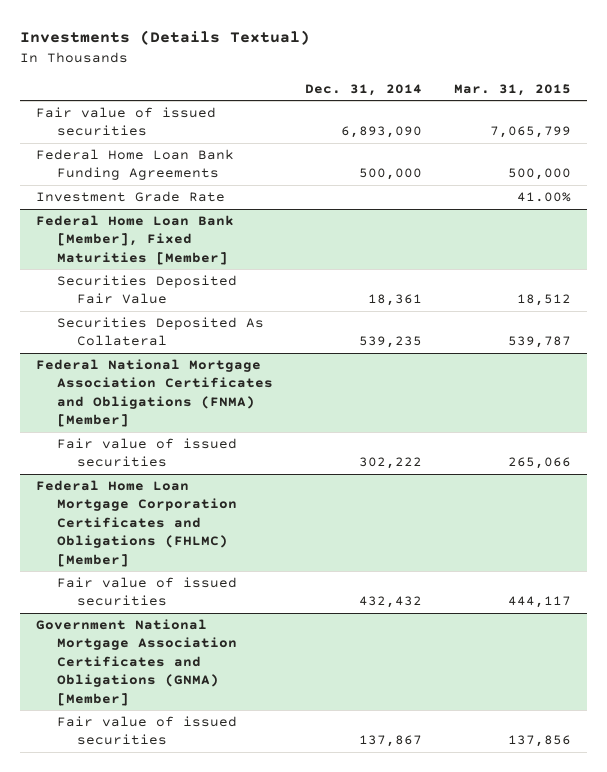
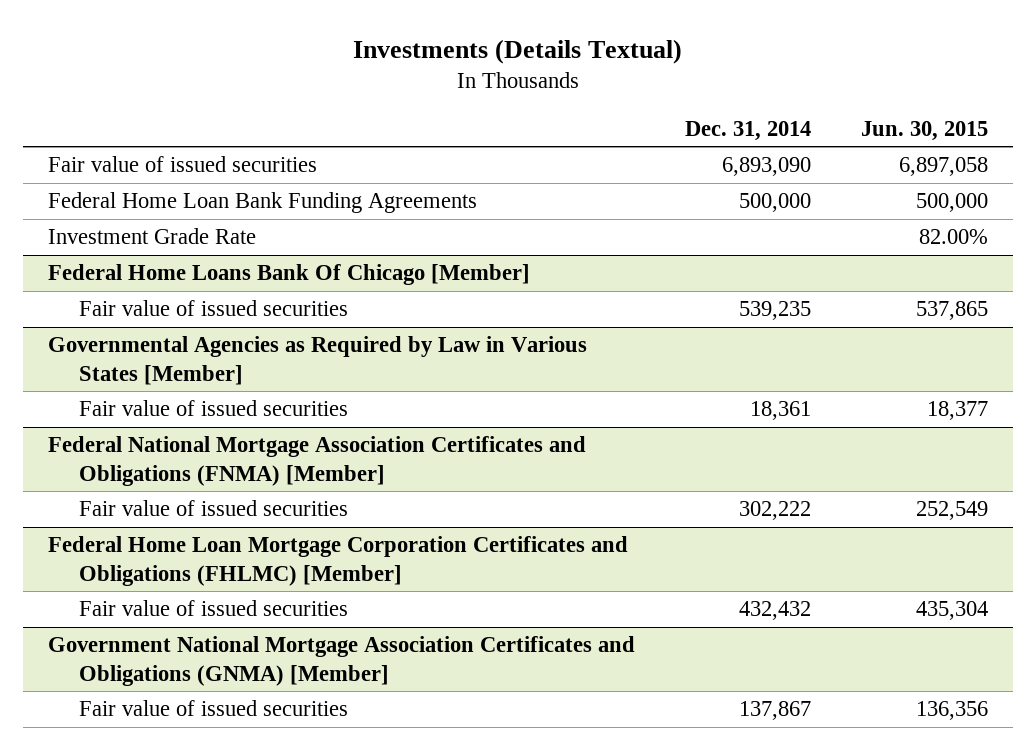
- | Dec. 31, 2014 | Mar. 31, 2015
+ | Dec. 31, 2014 | Jun. 30, 2015
- Federal Home Loan Bank [Member], Fixed Maturities [Member]
- Securities Deposited Fair Value | 18,361 | 18,512
- Securities Deposited As Collateral | 539,235 | 539,787
+ Federal Home Loans Bank Of Chicago [Member]
+ Fair value of issued securities | 539,235 | 537,865
+ Governmental Agencies as Required by Law in Various States [Member]
+ Fair value of issued securities | 18,361 | 18,377

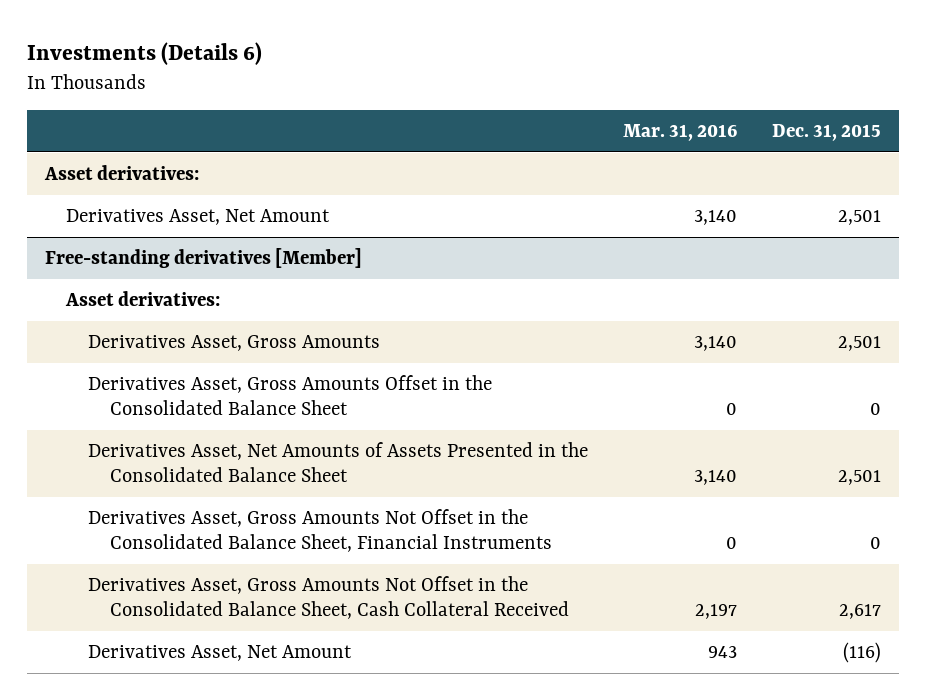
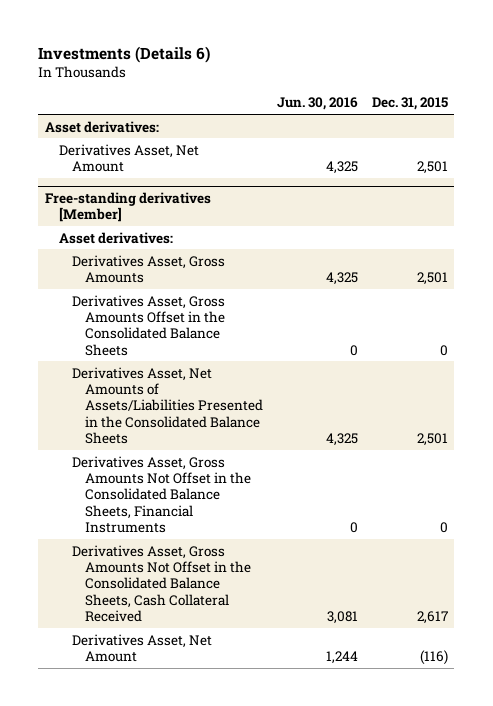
- | Mar. 31, 2016 | Dec. 31, 2015
+ | Jun. 30, 2016 | Dec. 31, 2015
@ Free-standing derivatives [Member]
- Derivatives Asset, Gross Amounts Offset in the Consolidated Balance Sheet | 0 | 0
- Derivatives Asset, Net Amounts of Assets Presented in the Consolidated Balance Sheet | 3,140 | 2,501
- Derivatives Asset, Gross Amounts Not Offset in the Consolidated Balance Sheet, Financial Instruments | 0 | 0
- Derivatives Asset, Gross Amounts Not Offset in the Consolidated Balance Sheet, Cash Collateral Received | 2,197 | 2,617
+ Derivatives Asset, Gross Amounts Offset in the Consolidated Balance Sheets | 0 | 0
+ Derivatives Asset, Net Amounts of Assets/Liabilities Presented in the Consolidated Balance Sheets | 4,325 | 2,501
+ Derivatives Asset, Gross Amounts Not Offset in the Consolidated Balance Sheets, Financial Instruments | 0 | 0
+ Derivatives Asset, Gross Amounts Not Offset in the Consolidated Balance Sheets, Cash Collateral Received | 3,081 | 2,617

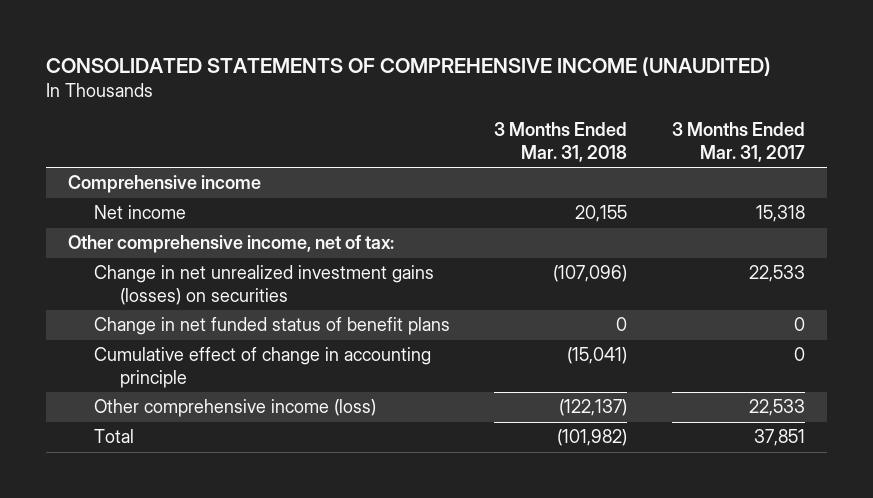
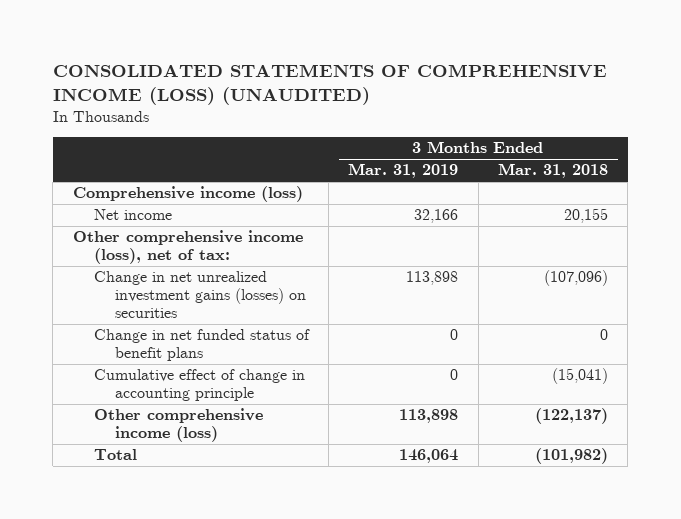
- CONSOLIDATED STATEMENTS OF COMPREHENSIVE INCOME (UNAUDITED)
+ CONSOLIDATED STATEMENTS OF COMPREHENSIVE INCOME (LOSS) (UNAUDITED)
- | 3 Months Ended Mar. 31, 2018 | 3 Months Ended Mar. 31, 2017
+ | 3 Months Ended Mar. 31, 2019 | 3 Months Ended Mar. 31, 2018
- Comprehensive income
+ Comprehensive income (loss)
- Other comprehensive income, net of tax:
+ Other comprehensive income (loss), net of tax:

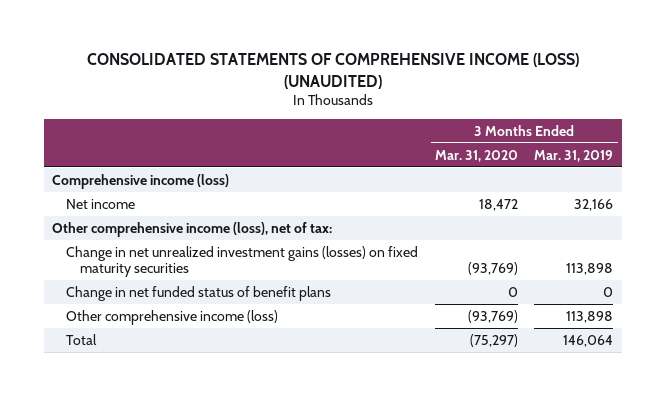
- | 3 Months Ended Mar. 31, 2019 | 3 Months Ended Mar. 31, 2018
+ | 3 Months Ended Mar. 31, 2020 | 3 Months Ended Mar. 31, 2019
- Change in net unrealized investment gains (losses) on securities | 113,898 | (107,096)
+ Change in net unrealized investment gains (losses) on fixed maturity securities | (93,769) | 113,898
- Cumulative effect of change in accounting principle | 0 | (15,041)

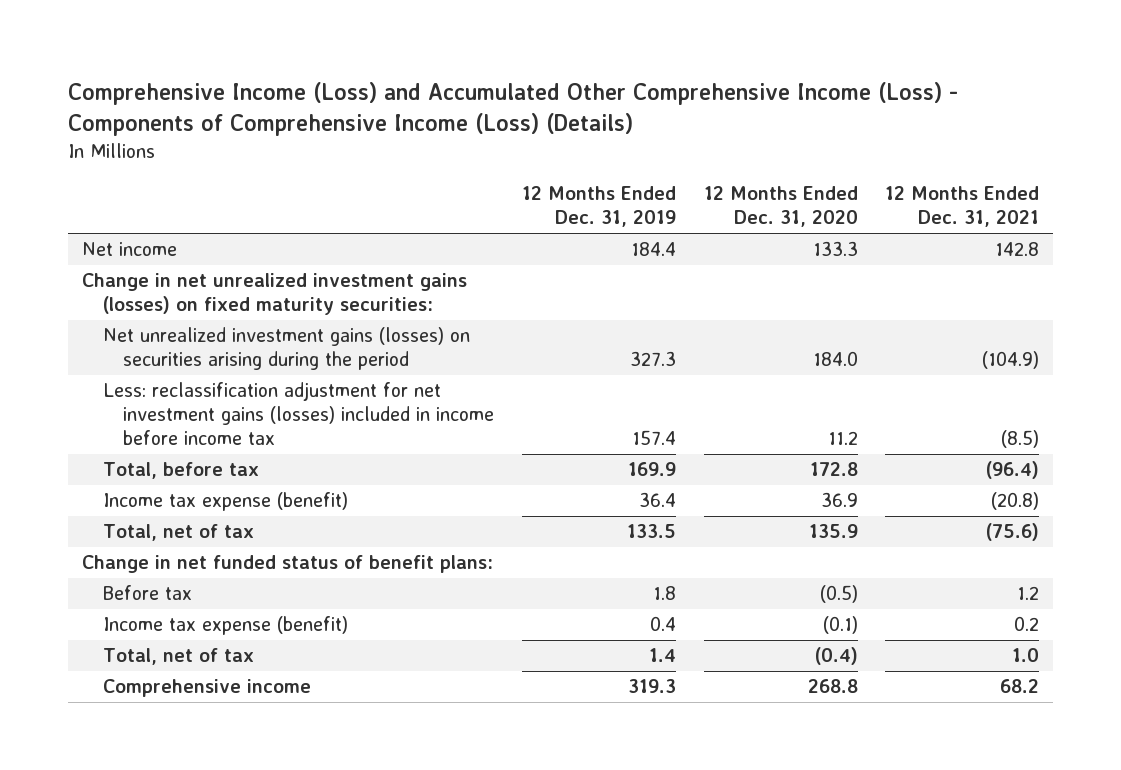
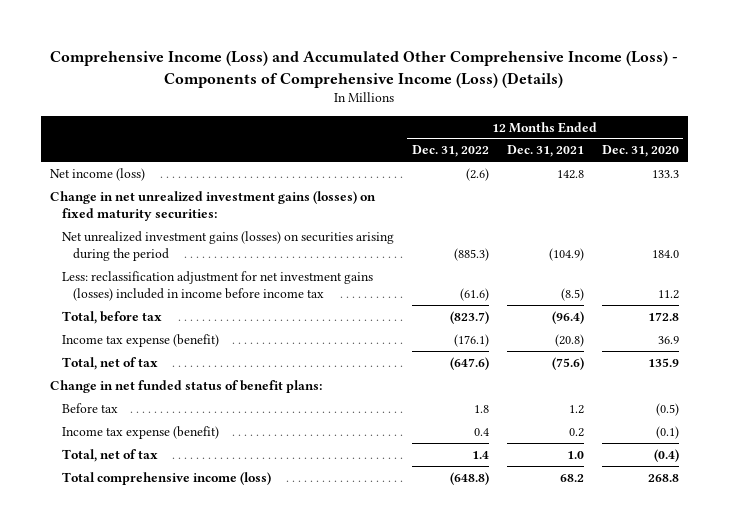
- | 12 Months Ended Dec. 31, 2019 | 12 Months Ended Dec. 31, 2020 | 12 Months Ended Dec. 31, 2021
+ | 12 Months Ended Dec. 31, 2022 | 12 Months Ended Dec. 31, 2021 | 12 Months Ended Dec. 31, 2020
- Net income | 184.4 | 133.3 | 142.8
+ Net income (loss) | (2.6) | 142.8 | 133.3
- Comprehensive income | 319.3 | 268.8 | 68.2
+ Total comprehensive income (loss) | (648.8) | 68.2 | 268.8

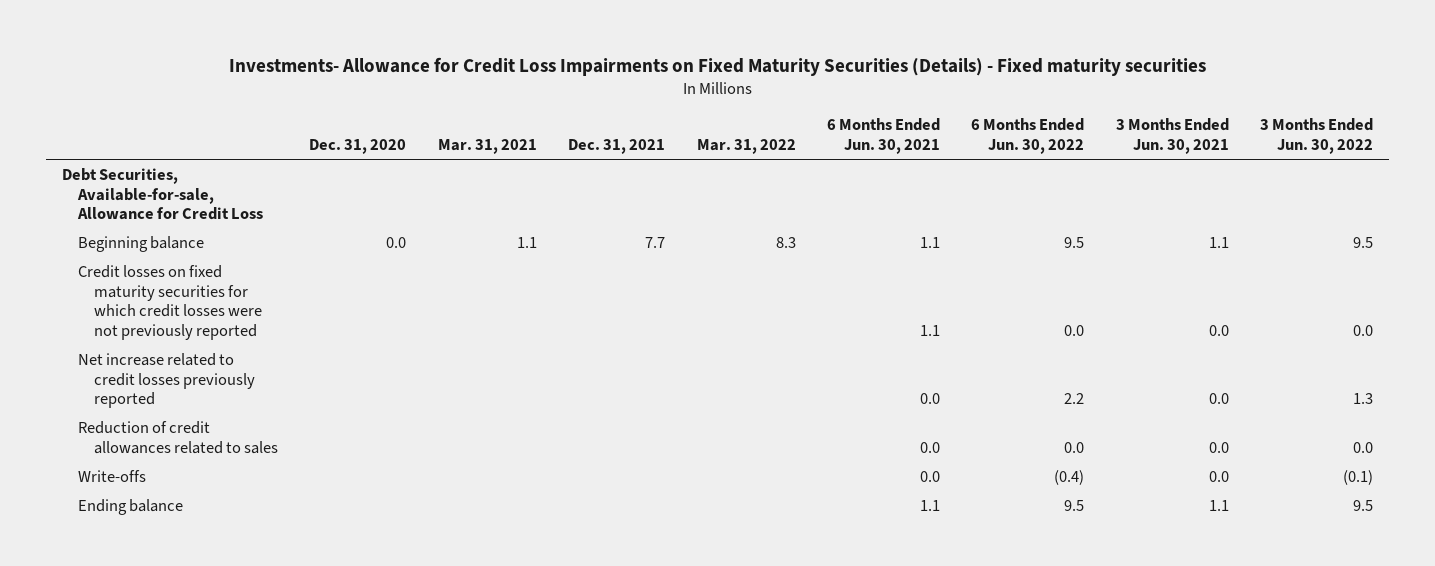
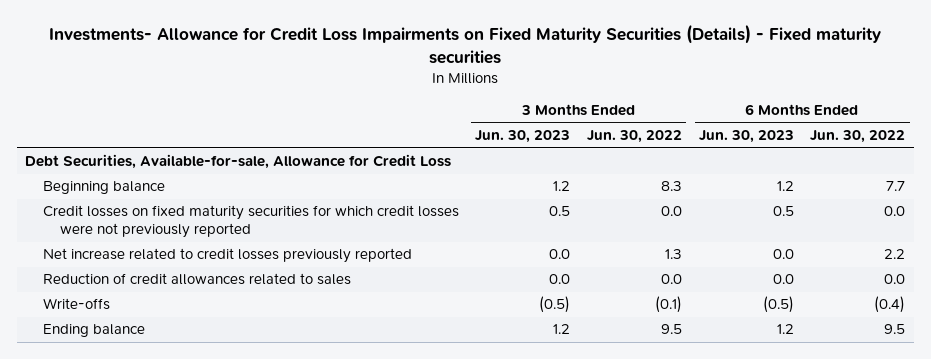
- | Dec. 31, 2020 | Mar. 31, 2021 | Dec. 31, 2021 | Mar. 31, 2022 | 6 Months Ended Jun. 30, 2021 | 6 Months Ended Jun. 30, 2022 | 3 Months Ended Jun. 30, 2021 | 3 Months Ended Jun. 30, 2022
+ | 3 Months Ended Jun. 30, 2023 | 3 Months Ended Jun. 30, 2022 | 6 Months Ended Jun. 30, 2023 | 6 Months Ended Jun. 30, 2022
- Beginning balance | 0.0 | 1.1 | 7.7 | 8.3 | 1.1 | 9.5 | 1.1 | 9.5
+ Beginning balance | 1.2 | 8.3 | 1.2 | 7.7

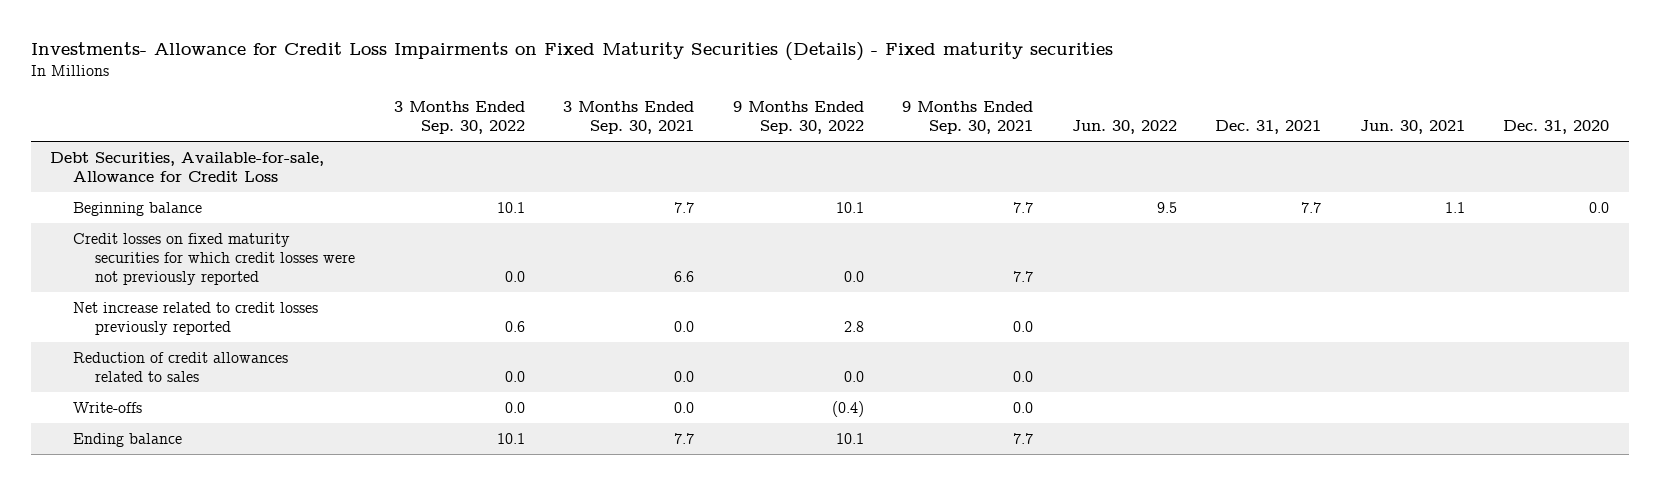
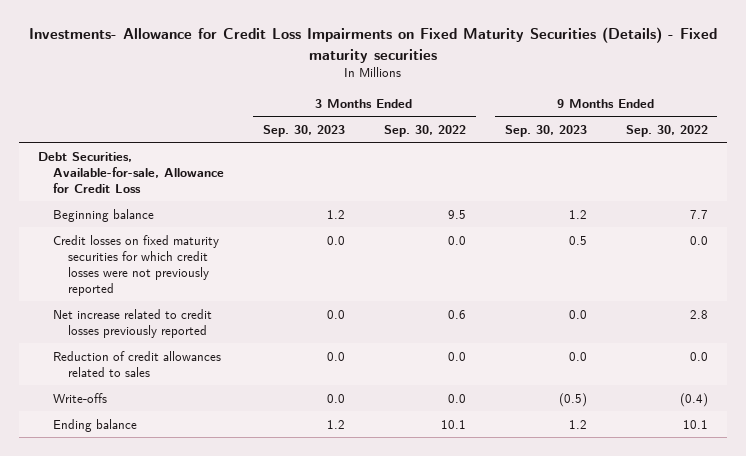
- | 3 Months Ended Sep. 30, 2022 | 3 Months Ended Sep. 30, 2021 | 9 Months Ended Sep. 30, 2022 | 9 Months Ended Sep. 30, 2021 | Jun. 30, 2022 | Dec. 31, 2021 | Jun. 30, 2021 | Dec. 31, 2020
+ | 3 Months Ended Sep. 30, 2023 | 3 Months Ended Sep. 30, 2022 | 9 Months Ended Sep. 30, 2023 | 9 Months Ended Sep. 30, 2022
- Beginning balance | 10.1 | 7.7 | 10.1 | 7.7 | 9.5 | 7.7 | 1.1 | 0.0
+ Beginning balance | 1.2 | 9.5 | 1.2 | 7.7

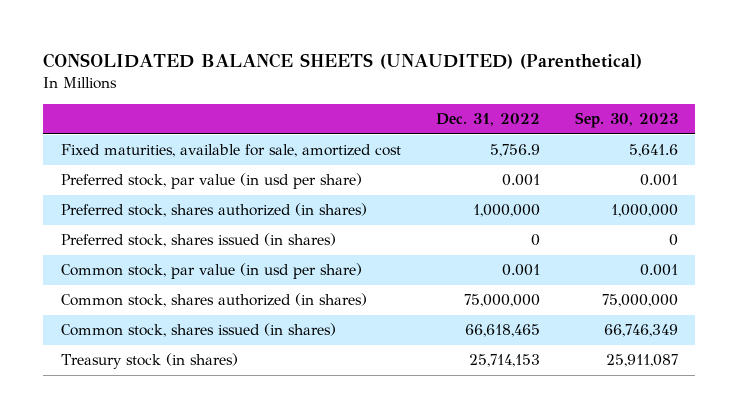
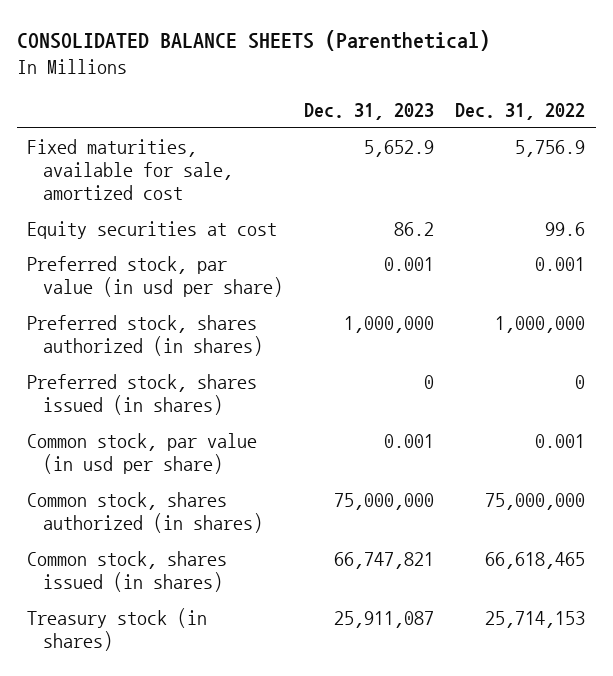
- CONSOLIDATED BALANCE SHEETS (UNAUDITED) (Parenthetical)
+ CONSOLIDATED BALANCE SHEETS (Parenthetical)
- | Dec. 31, 2022 | Sep. 30, 2023
+ | Dec. 31, 2023 | Dec. 31, 2022
+ Equity securities at cost | 86.2 | 99.6

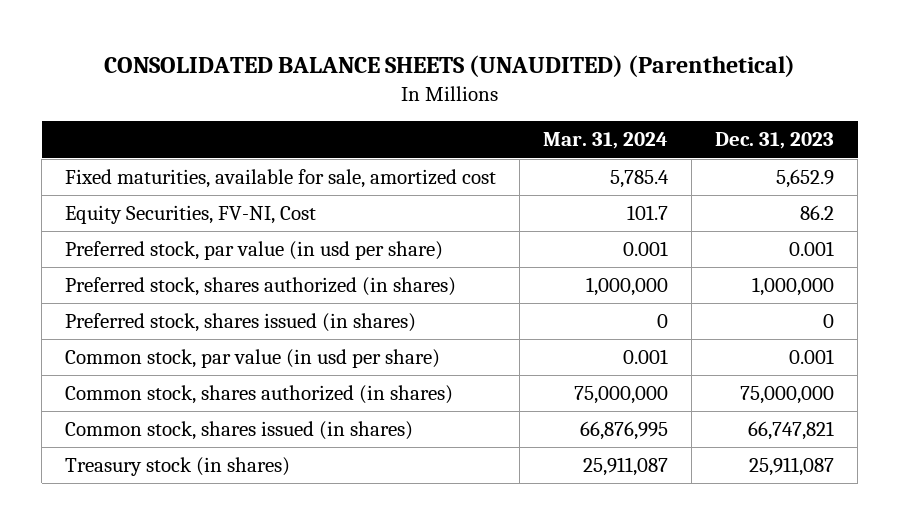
- CONSOLIDATED BALANCE SHEETS (Parenthetical)
+ CONSOLIDATED BALANCE SHEETS (UNAUDITED) (Parenthetical)
- | Dec. 31, 2023 | Dec. 31, 2022
+ | Mar. 31, 2024 | Dec. 31, 2023
- Equity securities at cost | 86.2 | 99.6
+ Equity Securities, FV-NI, Cost | 101.7 | 86.2

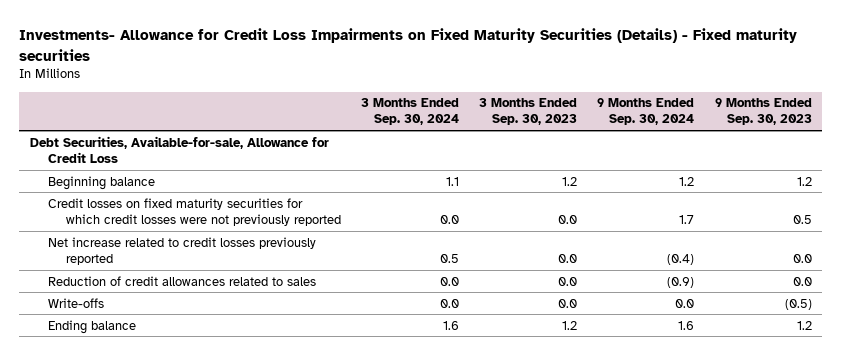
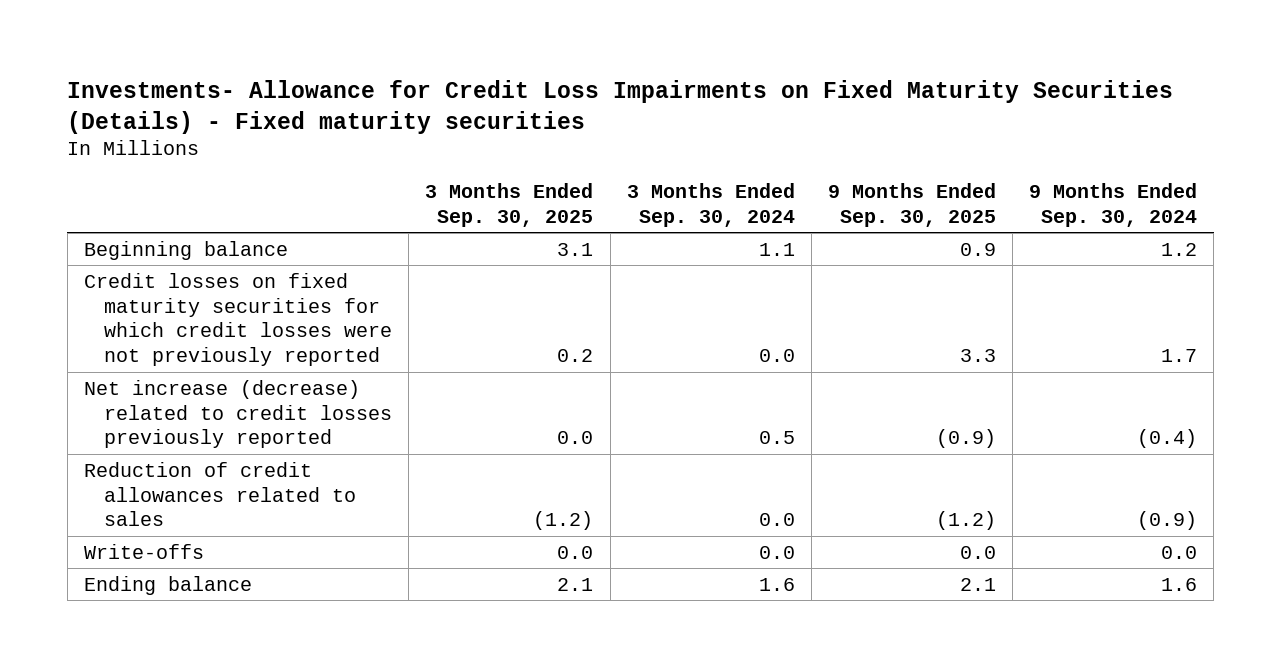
- | 3 Months Ended Sep. 30, 2024 | 3 Months Ended Sep. 30, 2023 | 9 Months Ended Sep. 30, 2024 | 9 Months Ended Sep. 30, 2023
+ | 3 Months Ended Sep. 30, 2025 | 3 Months Ended Sep. 30, 2024 | 9 Months Ended Sep. 30, 2025 | 9 Months Ended Sep. 30, 2024
- Debt Securities, Available-for-sale, Allowance for Credit Loss
- Net increase related to credit losses previously reported | 0.5 | 0.0 | (0.4) | 0.0
+ Net increase (decrease) related to credit losses previously reported | 0.0 | 0.5 | (0.9) | (0.4)

